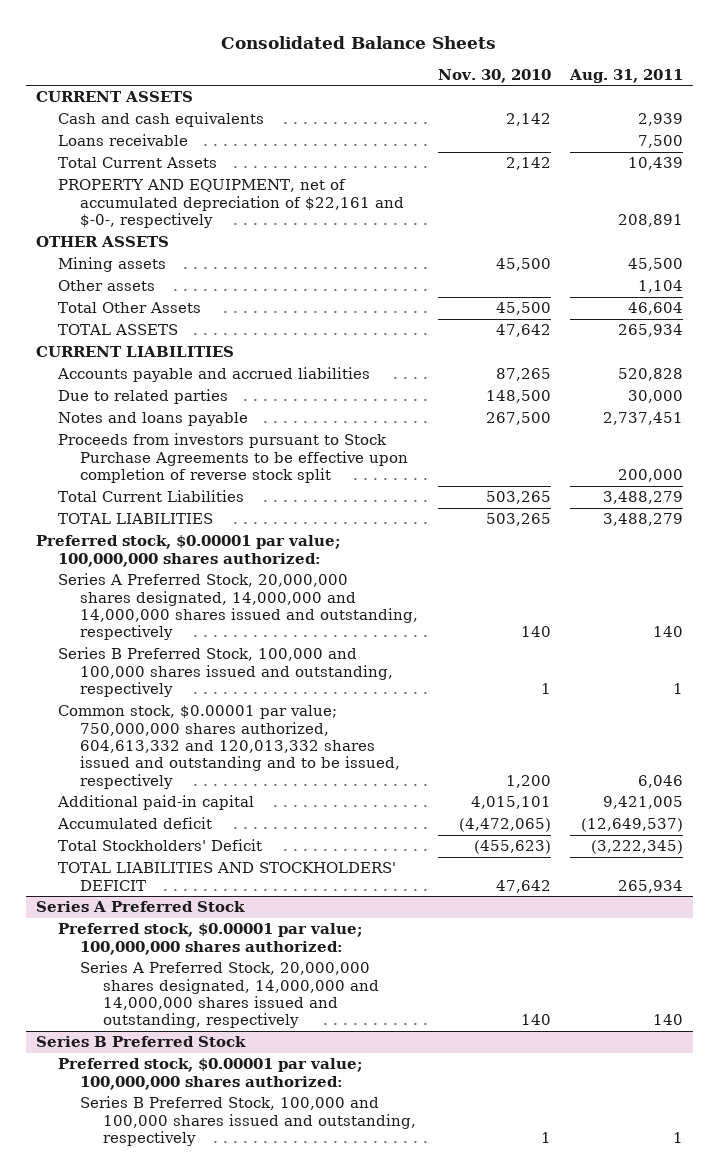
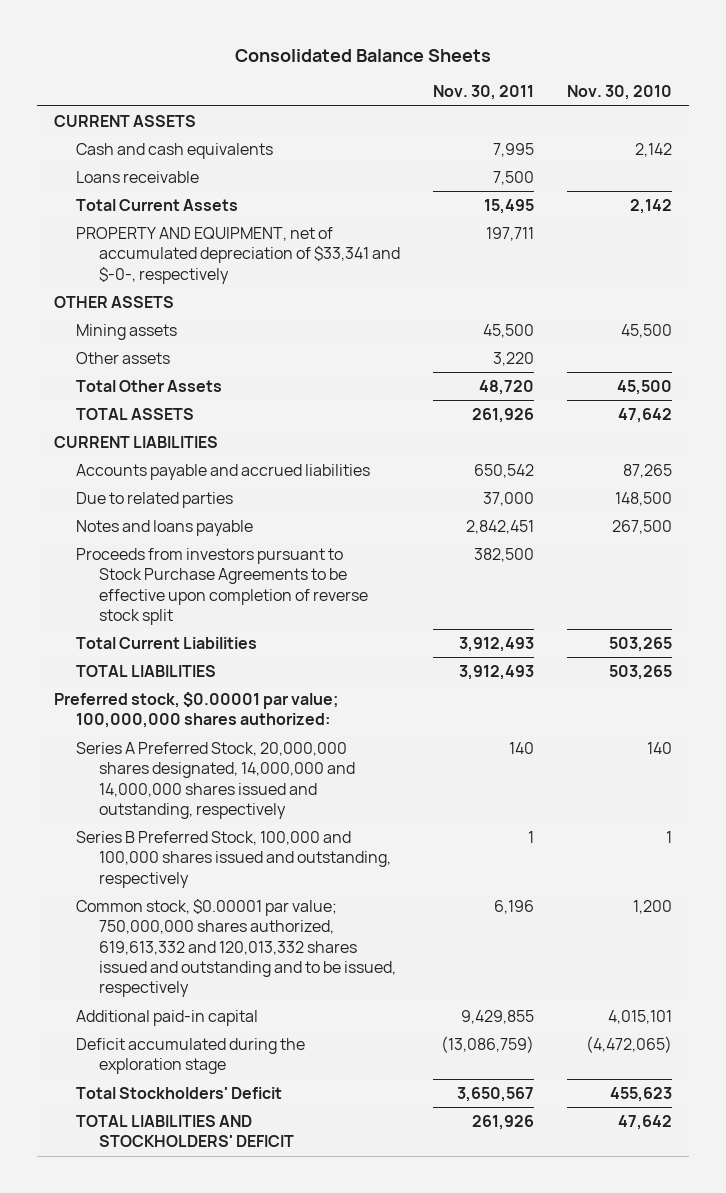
- | Nov. 30, 2010 | Aug. 31, 2011
+ | Nov. 30, 2011 | Nov. 30, 2010
- PROPERTY AND EQUIPMENT, net of accumulated depreciation of $22,161 and $-0-, respectively | | 208,891
+ PROPERTY AND EQUIPMENT, net of accumulated depreciation of $33,341 and $-0-, respectively | 197,711 |
- Common stock, $0.00001 par value; 750,000,000 shares authorized, 604,613,332 and 120,013,332 shares issued and outstanding and to be issued, respectively | 1,200 | 6,046
+ Common stock, $0.00001 par value; 750,000,000 shares authorized, 619,613,332 and 120,013,332 shares issued and outstanding and to be issued, respectively | 6,196 | 1,200
- Accumulated deficit | (4,472,065) | (12,649,537)
- Total Stockholders' Deficit | (455,623) | (3,222,345)
+ Deficit accumulated during the exploration stage | (13,086,759) | (4,472,065)
+ Total Stockholders' Deficit | 3,650,567 | 455,623
- Series A Preferred Stock
- Preferred stock, $0.00001 par value; 100,000,000 shares authorized:
- Series A Preferred Stock, 20,000,000 shares designated, 14,000,000 and 14,000,000 shares issued and outstanding, respectively | 140 | 140
- Series B Preferred Stock
- Preferred stock, $0.00001 par value; 100,000,000 shares authorized:
- Series B Preferred Stock, 100,000 and 100,000 shares issued and outstanding, respectively | 1 | 1

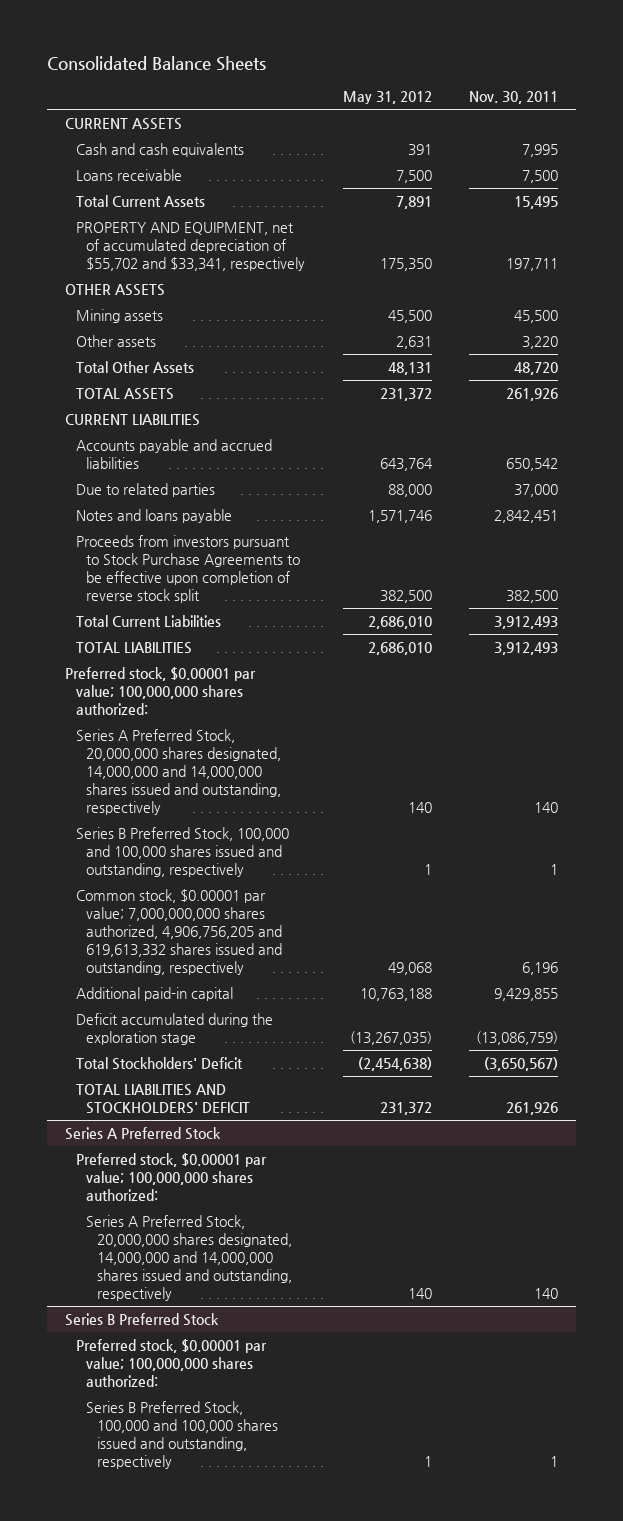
- | Nov. 30, 2011 | Nov. 30, 2010
+ | May 31, 2012 | Nov. 30, 2011
- PROPERTY AND EQUIPMENT, net of accumulated depreciation of $33,341 and $-0-, respectively | 197,711 |
+ PROPERTY AND EQUIPMENT, net of accumulated depreciation of $55,702 and $33,341, respectively | 175,350 | 197,711
- Common stock, $0.00001 par value; 750,000,000 shares authorized, 619,613,332 and 120,013,332 shares issued and outstanding and to be issued, respectively | 6,196 | 1,200
+ Common stock, $0.00001 par value; 7,000,000,000 shares authorized, 4,906,756,205 and 619,613,332 shares issued and outstanding, respectively | 49,068 | 6,196
- Total Stockholders' Deficit | 3,650,567 | 455,623
+ Total Stockholders' Deficit | (2,454,638) | (3,650,567)
+ Series A Preferred Stock
+ Preferred stock, $0.00001 par value; 100,000,000 shares authorized:
+ Series A Preferred Stock, 20,000,000 shares designated, 14,000,000 and 14,000,000 shares issued and outstanding, respectively | 140 | 140
+ Series B Preferred Stock
+ Preferred stock, $0.00001 par value; 100,000,000 shares authorized:
+ Series B Preferred Stock, 100,000 and 100,000 shares issued and outstanding, respectively | 1 | 1

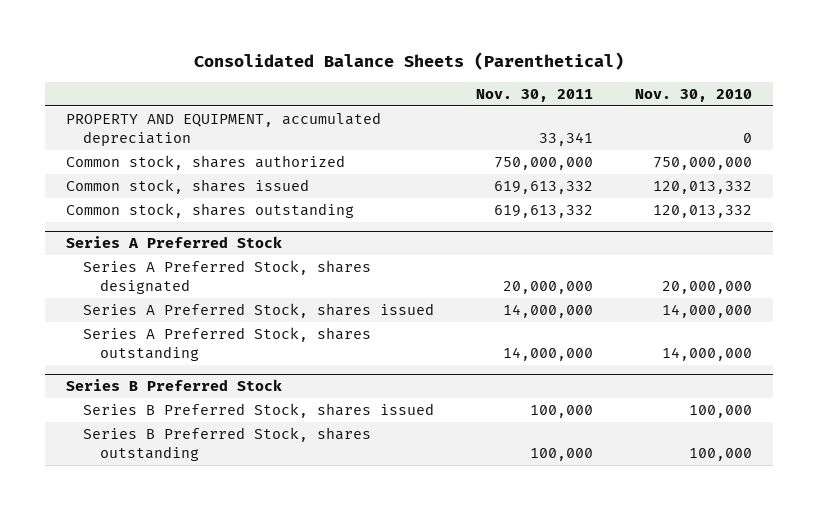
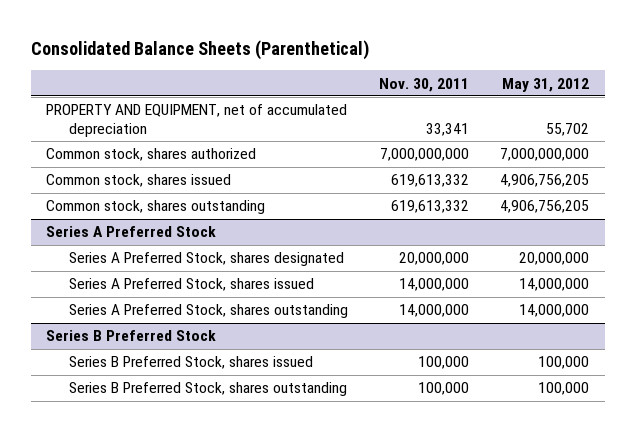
- | Nov. 30, 2011 | Nov. 30, 2010
+ | Nov. 30, 2011 | May 31, 2012
- PROPERTY AND EQUIPMENT, accumulated depreciation | 33,341 | 0
- Common stock, shares authorized | 750,000,000 | 750,000,000
+ PROPERTY AND EQUIPMENT, net of accumulated depreciation | 33,341 | 55,702
+ Common stock, shares authorized | 7,000,000,000 | 7,000,000,000

